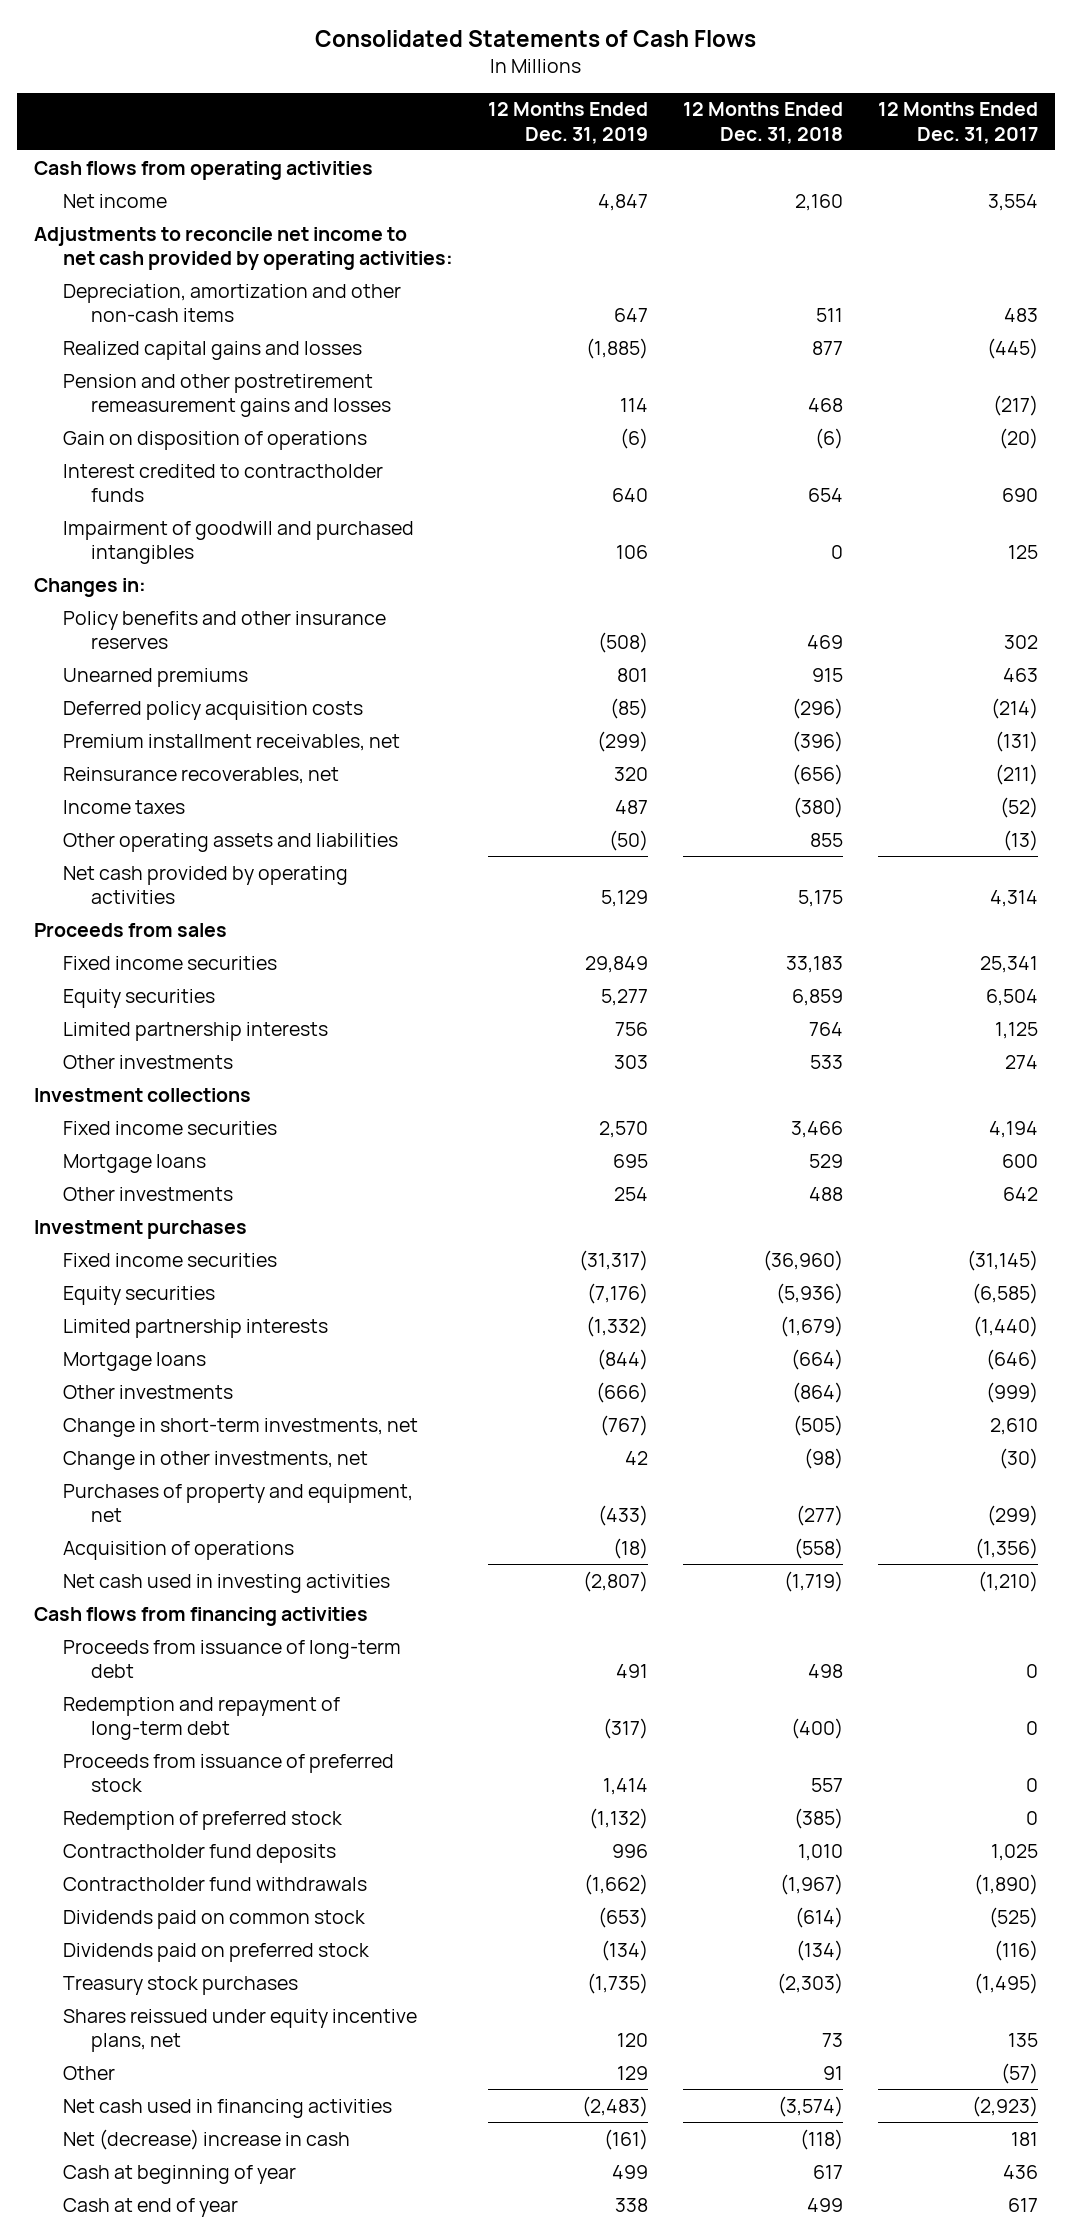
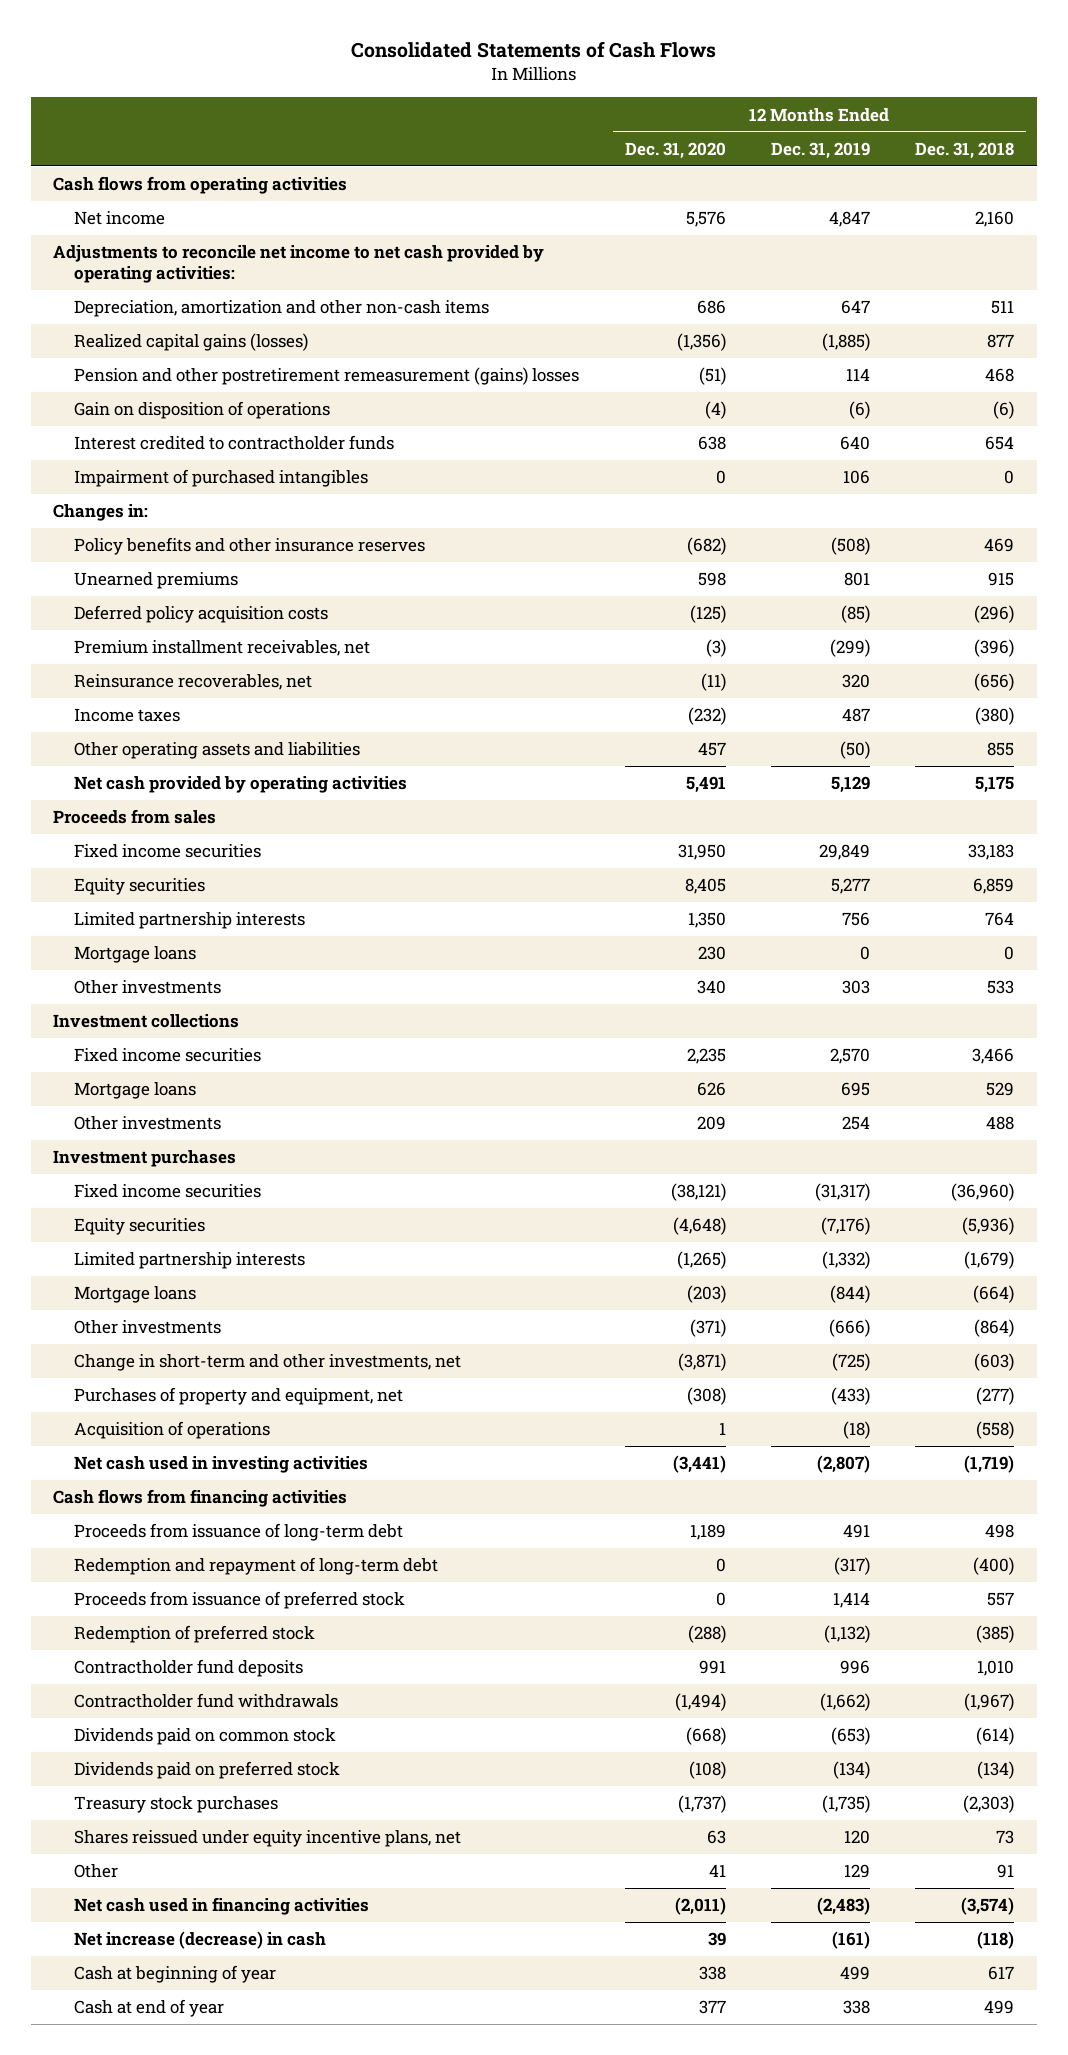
- | 12 Months Ended Dec. 31, 2019 | 12 Months Ended Dec. 31, 2018 | 12 Months Ended Dec. 31, 2017
+ | 12 Months Ended Dec. 31, 2020 | 12 Months Ended Dec. 31, 2019 | 12 Months Ended Dec. 31, 2018
- Realized capital gains and losses | (1,885) | 877 | (445)
- Pension and other postretirement remeasurement gains and losses | 114 | 468 | (217)
+ Realized capital gains (losses) | (1,356) | (1,885) | 877
+ Pension and other postretirement remeasurement (gains) losses | (51) | 114 | 468
- Impairment of goodwill and purchased intangibles | 106 | 0 | 125
+ Impairment of purchased intangibles | 0 | 106 | 0
+ Mortgage loans | 230 | 0 | 0
- Change in short-term investments, net | (767) | (505) | 2,610
- Change in other investments, net | 42 | (98) | (30)
+ Change in short-term and other investments, net | (3,871) | (725) | (603)
- Net (decrease) increase in cash | (161) | (118) | 181
+ Net increase (decrease) in cash | 39 | (161) | (118)

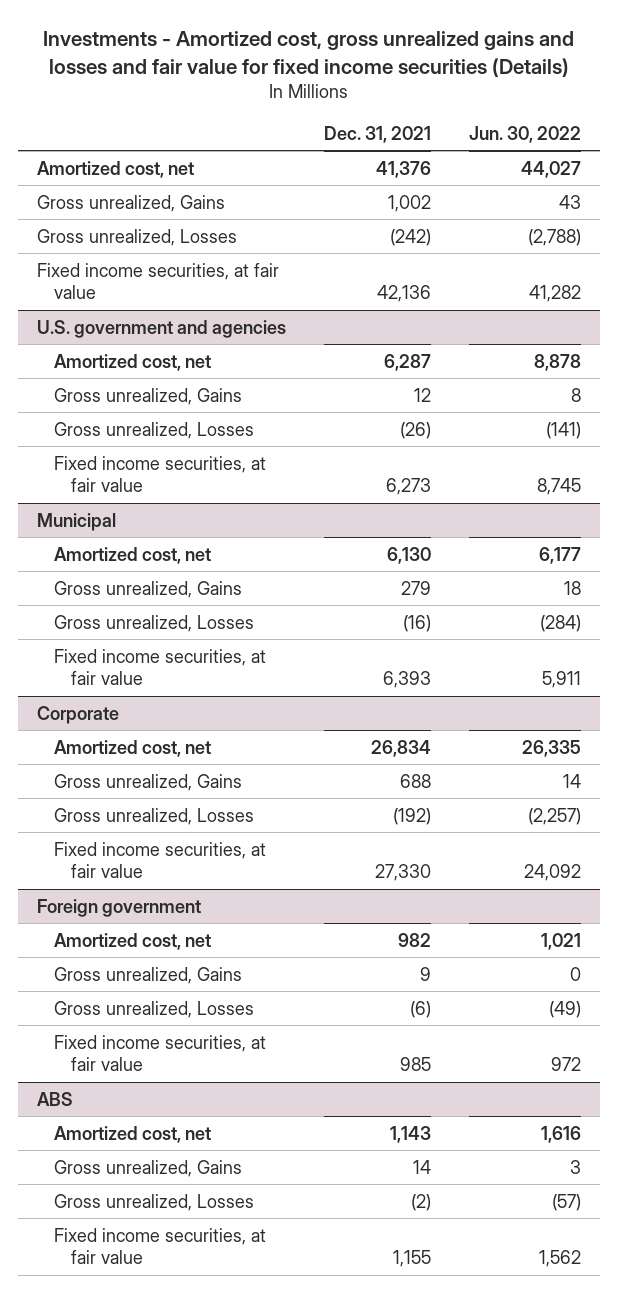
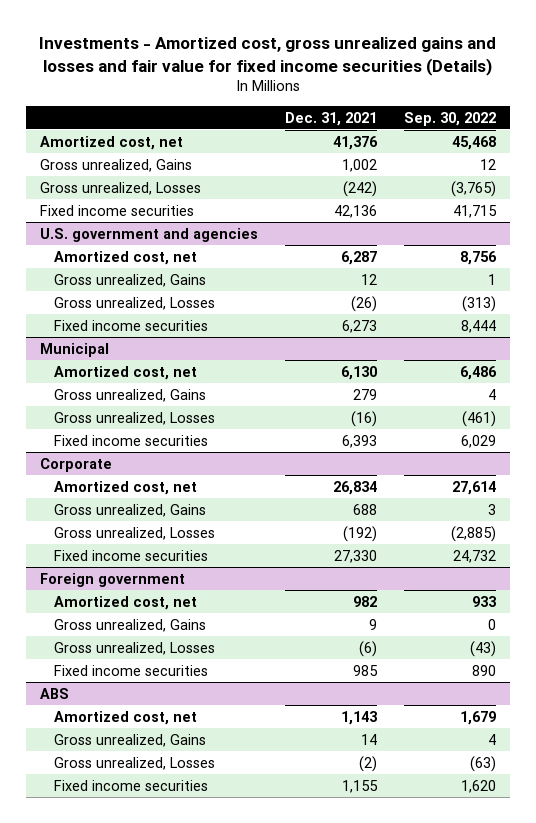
- | Dec. 31, 2021 | Jun. 30, 2022
+ | Dec. 31, 2021 | Sep. 30, 2022
- Fixed income securities, at fair value | 42,136 | 41,282
+ Fixed income securities | 42,136 | 41,715
@ U.S. government and agencies
- Fixed income securities, at fair value | 6,273 | 8,745
+ Fixed income securities | 6,273 | 8,444
@ Municipal
- Fixed income securities, at fair value | 6,393 | 5,911
+ Fixed income securities | 6,393 | 6,029
@ Corporate
- Fixed income securities, at fair value | 27,330 | 24,092
+ Fixed income securities | 27,330 | 24,732
@ Foreign government
- Fixed income securities, at fair value | 985 | 972
+ Fixed income securities | 985 | 890
@ ABS
- Fixed income securities, at fair value | 1,155 | 1,562
+ Fixed income securities | 1,155 | 1,620

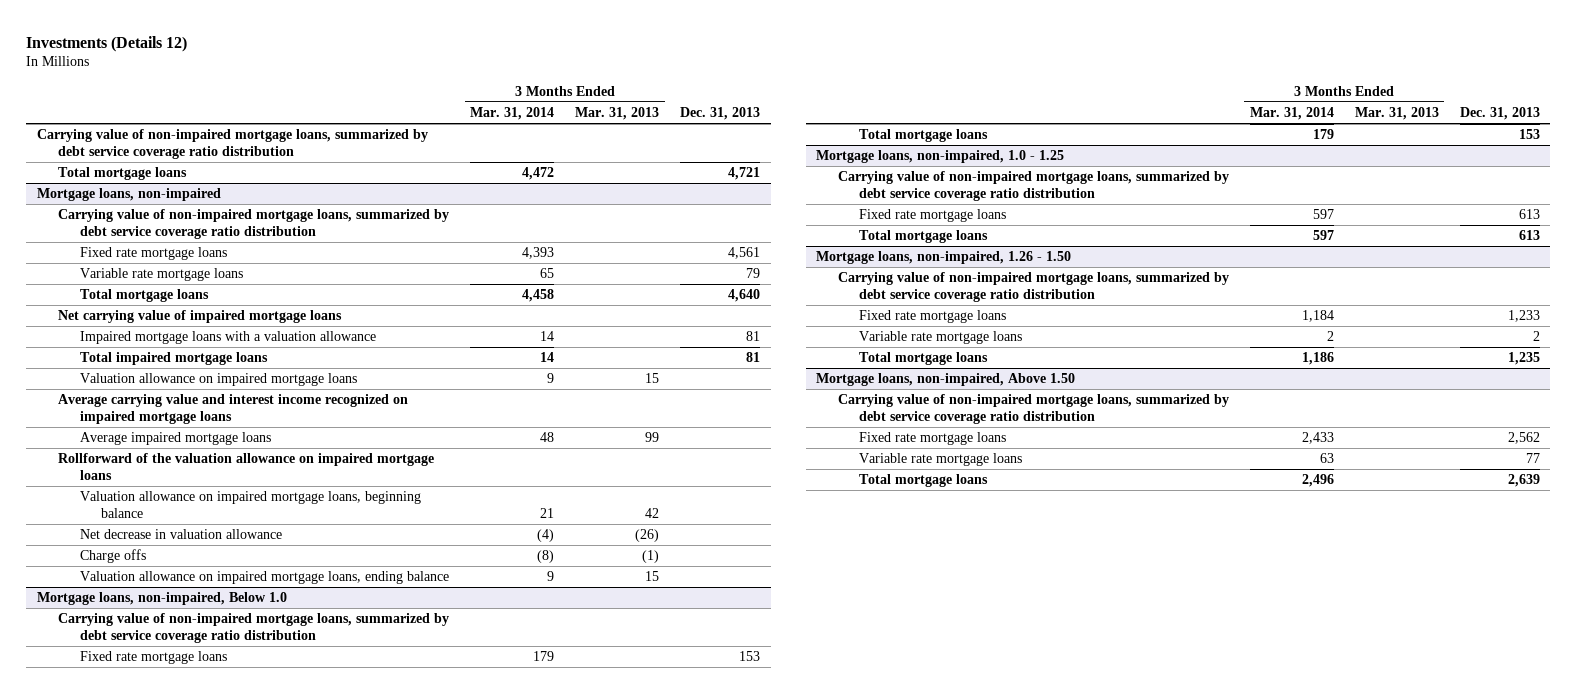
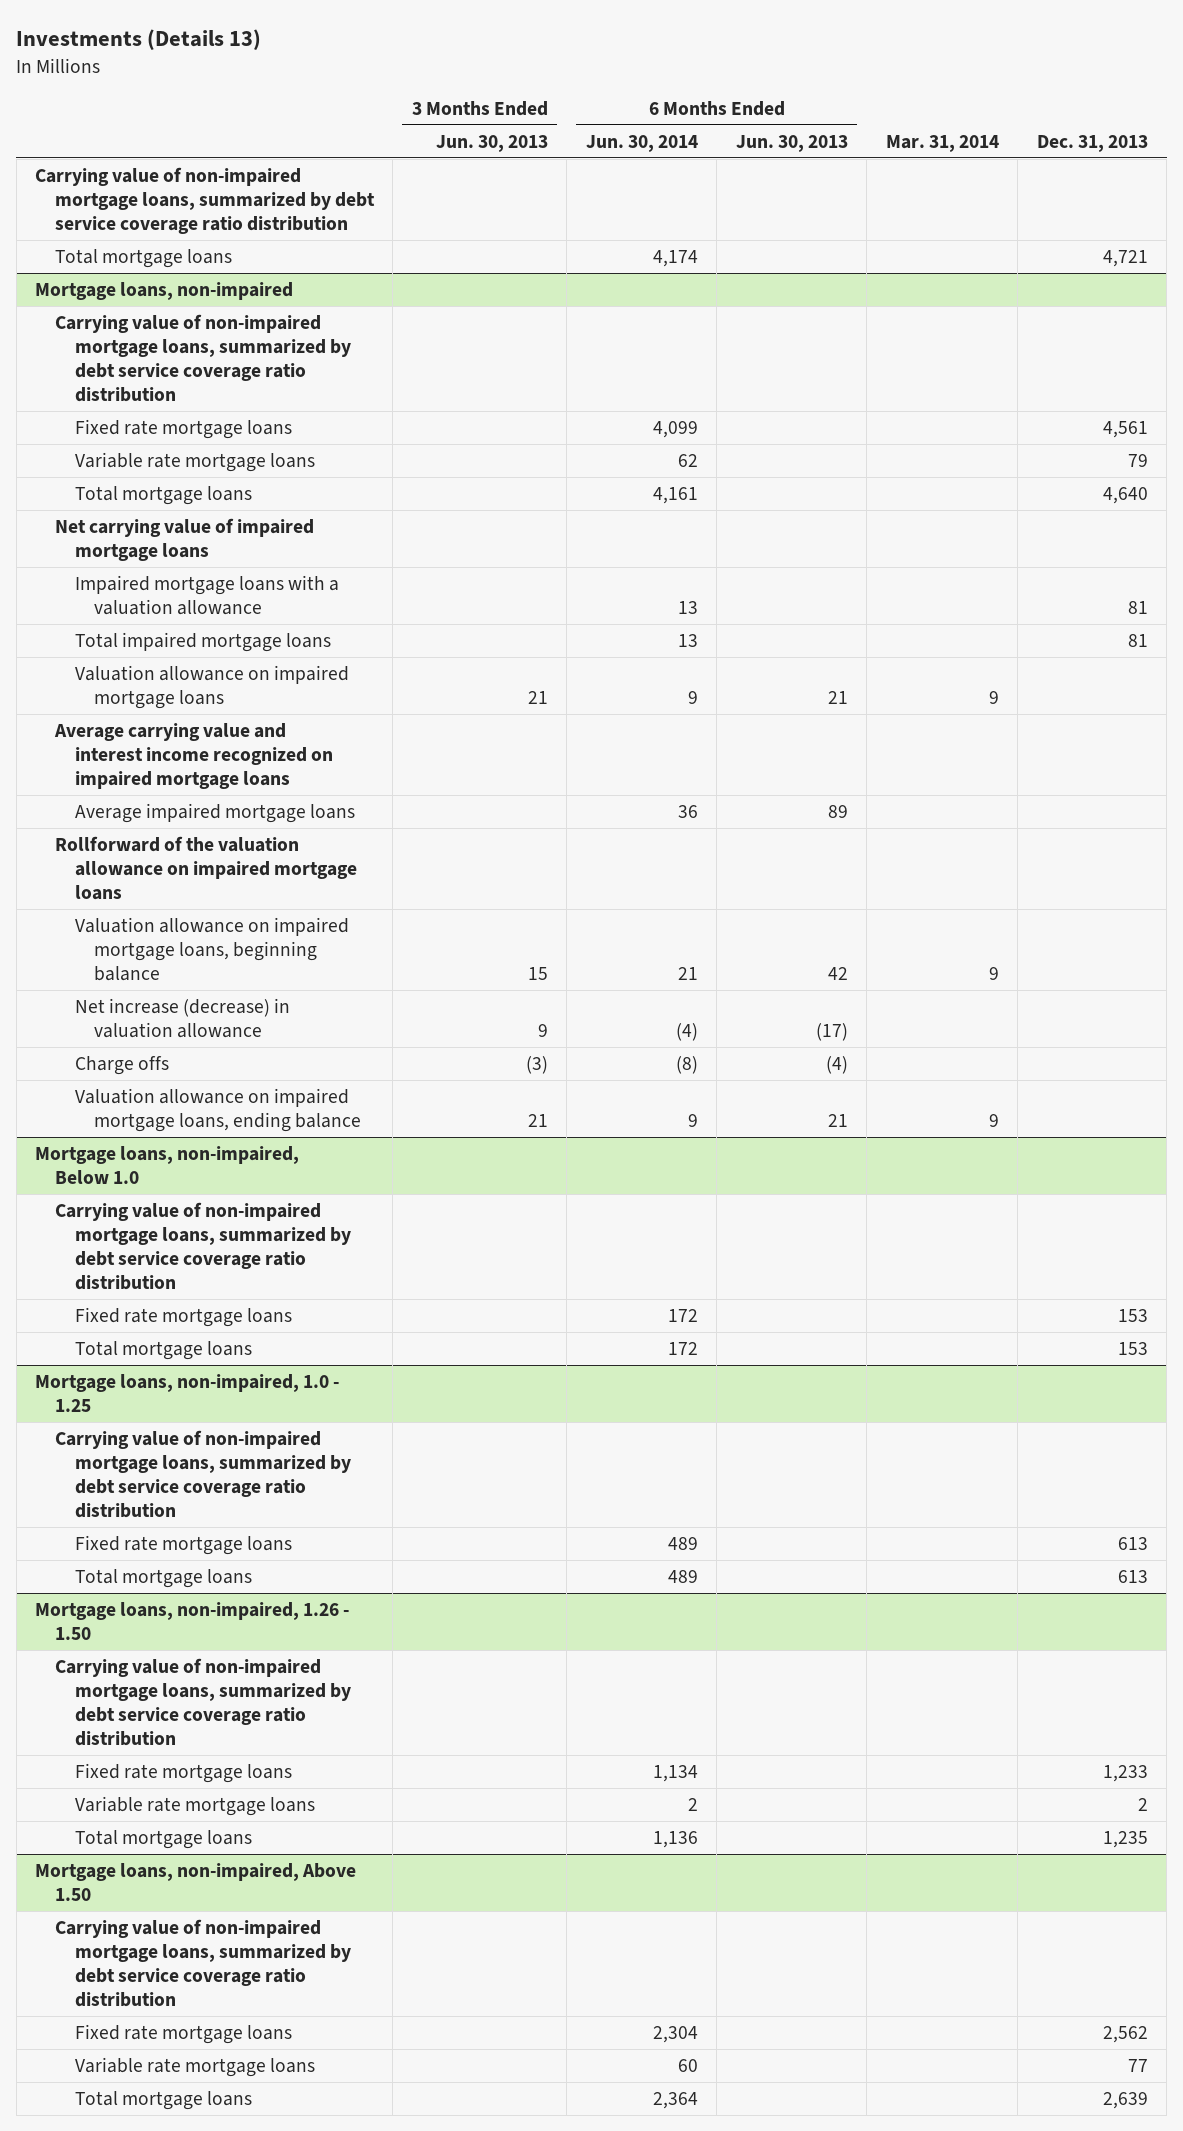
- Investments (Details 12)
+ Investments (Details 13)
- | 3 Months Ended Mar. 31, 2014 | 3 Months Ended Mar. 31, 2013 | Dec. 31, 2013
+ | 3 Months Ended Jun. 30, 2013 | 6 Months Ended Jun. 30, 2014 | 6 Months Ended Jun. 30, 2013 | Mar. 31, 2014 | Dec. 31, 2013
@ Mortgage loans, non-impaired
- Net decrease in valuation allowance | (4) | (26) |
+ Net increase (decrease) in valuation allowance | 9 | (4) | (17) | |

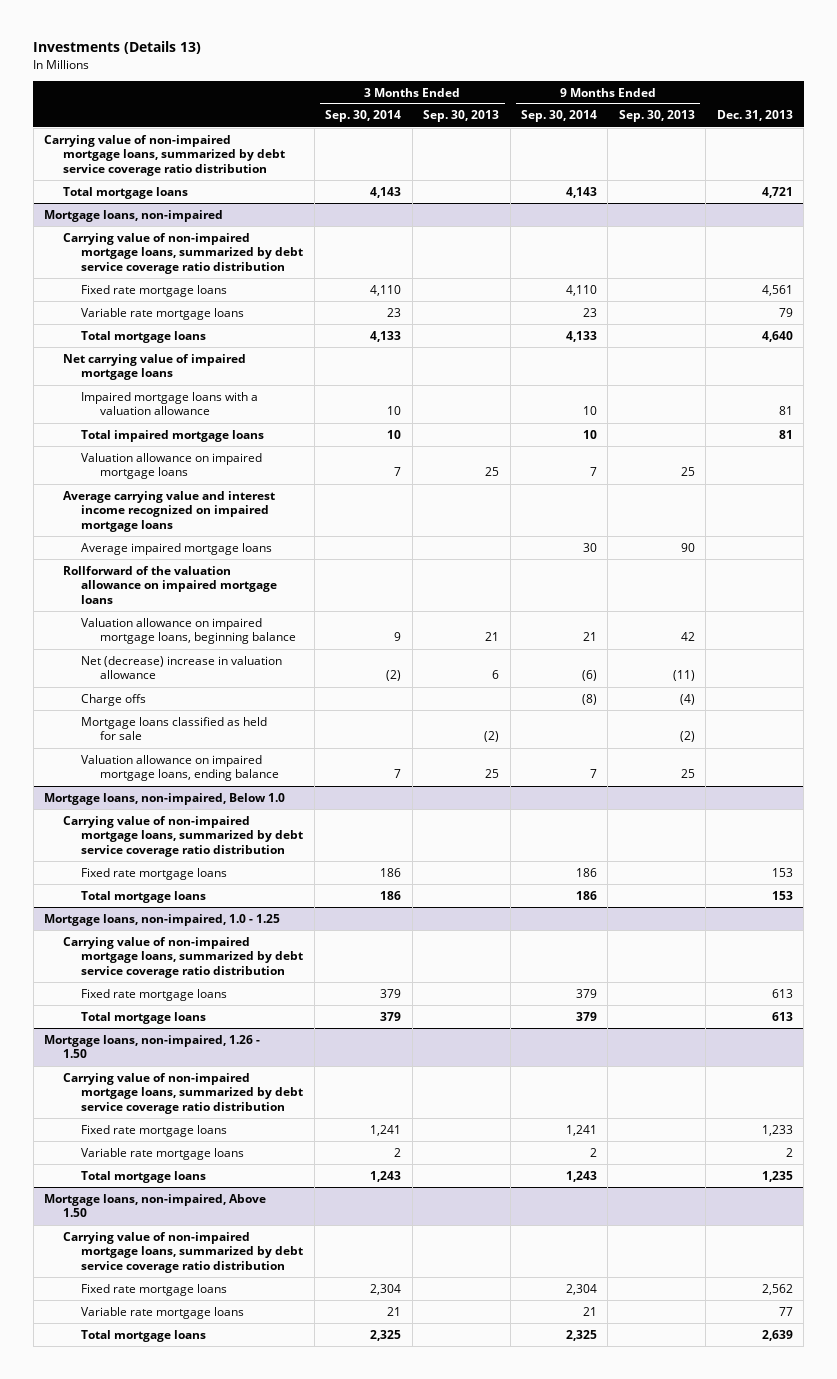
- | 3 Months Ended Jun. 30, 2013 | 6 Months Ended Jun. 30, 2014 | 6 Months Ended Jun. 30, 2013 | Mar. 31, 2014 | Dec. 31, 2013
+ | 3 Months Ended Sep. 30, 2014 | 3 Months Ended Sep. 30, 2013 | 9 Months Ended Sep. 30, 2014 | 9 Months Ended Sep. 30, 2013 | Dec. 31, 2013
@ Mortgage loans, non-impaired
- Net increase (decrease) in valuation allowance | 9 | (4) | (17) | |
+ Net (decrease) increase in valuation allowance | (2) | 6 | (6) | (11) |
+ Mortgage loans classified as held for sale | | (2) | | (2) |

